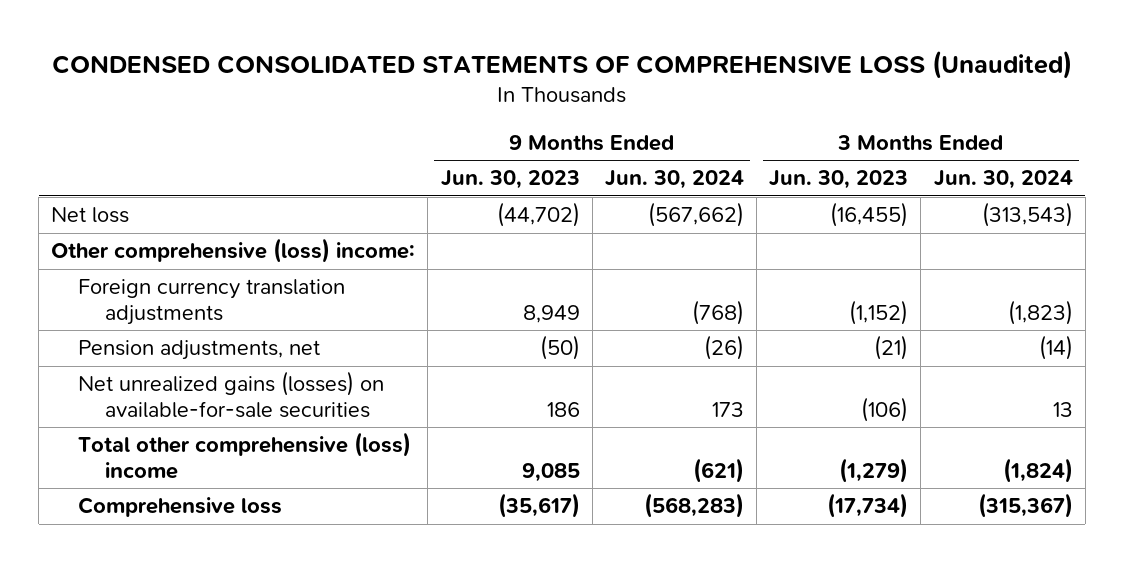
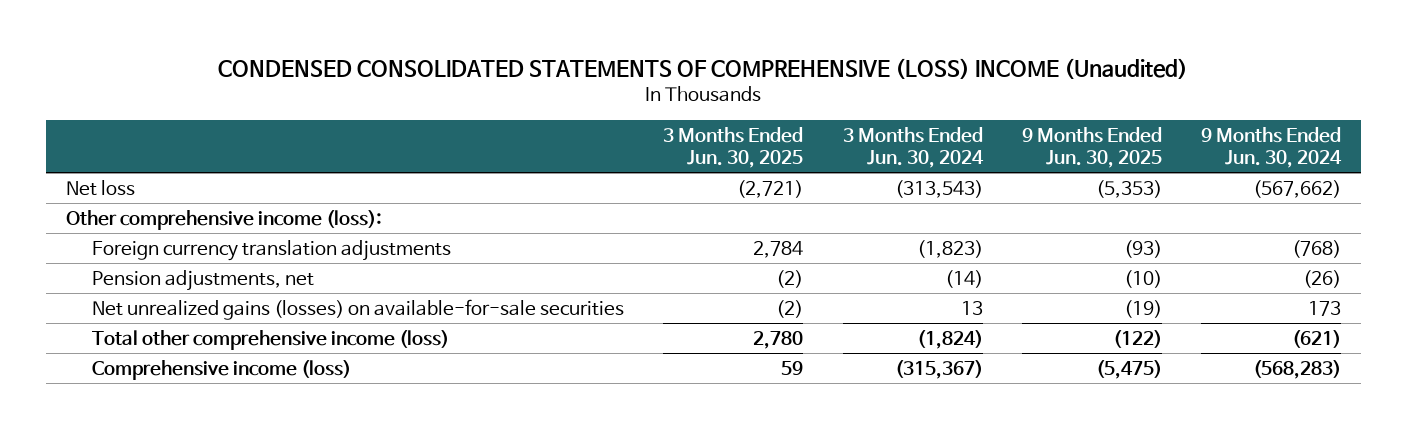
- CONDENSED CONSOLIDATED STATEMENTS OF COMPREHENSIVE LOSS (Unaudited)
+ CONDENSED CONSOLIDATED STATEMENTS OF COMPREHENSIVE (LOSS) INCOME (Unaudited)
- | 9 Months Ended Jun. 30, 2023 | 9 Months Ended Jun. 30, 2024 | 3 Months Ended Jun. 30, 2023 | 3 Months Ended Jun. 30, 2024
+ | 3 Months Ended Jun. 30, 2025 | 3 Months Ended Jun. 30, 2024 | 9 Months Ended Jun. 30, 2025 | 9 Months Ended Jun. 30, 2024
- Other comprehensive (loss) income:
+ Other comprehensive income (loss):
- Total other comprehensive (loss) income | 9,085 | (621) | (1,279) | (1,824)
- Comprehensive loss | (35,617) | (568,283) | (17,734) | (315,367)
+ Total other comprehensive income (loss) | 2,780 | (1,824) | (122) | (621)
+ Comprehensive income (loss) | 59 | (315,367) | (5,475) | (568,283)

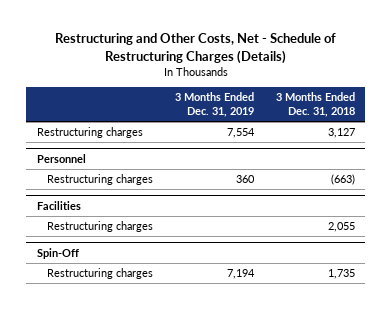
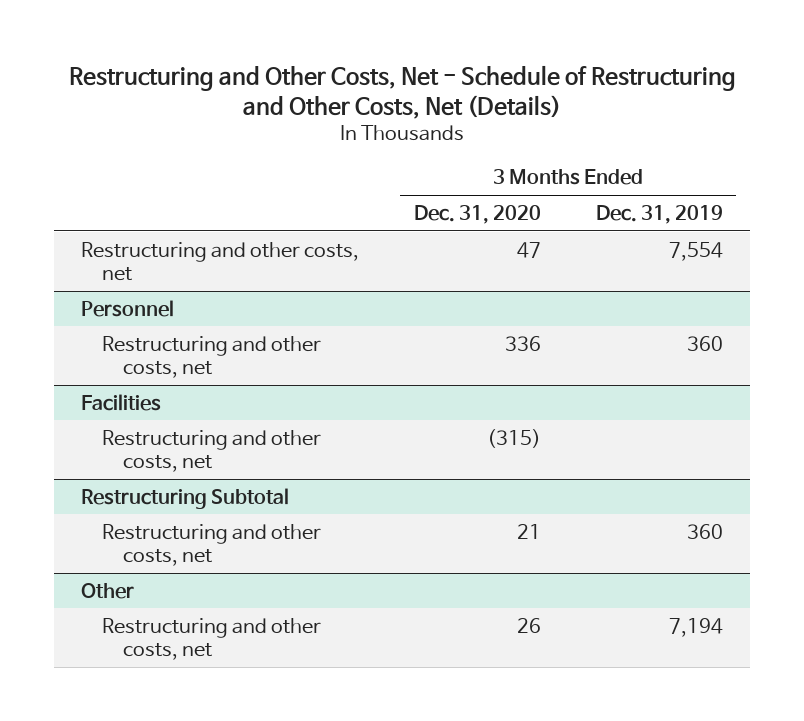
- Restructuring and Other Costs, Net - Schedule of Restructuring Charges (Details)
+ Restructuring and Other Costs, Net - Schedule of Restructuring and Other Costs, Net (Details)
- | 3 Months Ended Dec. 31, 2019 | 3 Months Ended Dec. 31, 2018
+ | 3 Months Ended Dec. 31, 2020 | 3 Months Ended Dec. 31, 2019
- Restructuring charges | 7,554 | 3,127
+ Restructuring and other costs, net | 47 | 7,554
@ Personnel
- Restructuring charges | 360 | (663)
+ Restructuring and other costs, net | 336 | 360
@ Facilities
- Restructuring charges | | 2,055
- Spin-Off
- Restructuring charges | 7,194 | 1,735
@ Facilities
+ Restructuring and other costs, net | (315) |
+ Restructuring Subtotal
+ Restructuring and other costs, net | 21 | 360
+ Other
+ Restructuring and other costs, net | 26 | 7,194

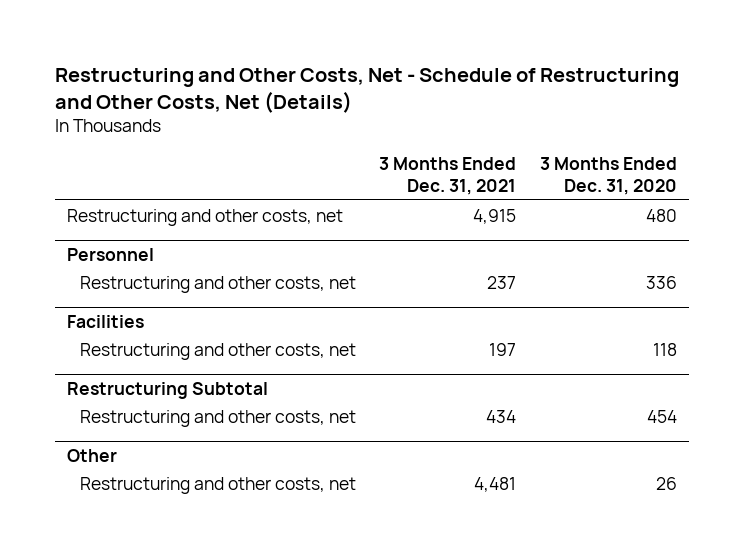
- | 3 Months Ended Dec. 31, 2020 | 3 Months Ended Dec. 31, 2019
+ | 3 Months Ended Dec. 31, 2021 | 3 Months Ended Dec. 31, 2020
- Restructuring and other costs, net | 47 | 7,554
+ Restructuring and other costs, net | 4,915 | 480
@ Facilities
- Restructuring and other costs, net | (315) |
+ Restructuring and other costs, net | 197 | 118
@ Restructuring Subtotal
- Restructuring and other costs, net | 21 | 360
+ Restructuring and other costs, net | 434 | 454

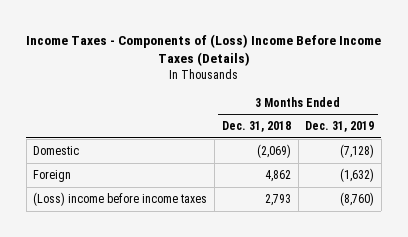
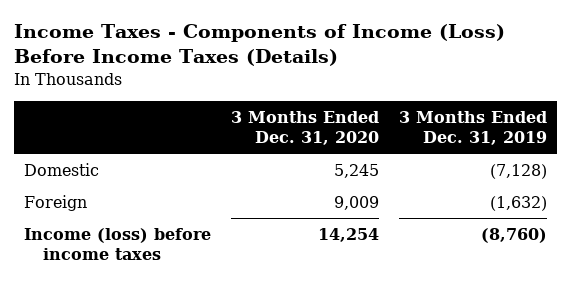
- Income Taxes - Components of (Loss) Income Before Income Taxes (Details)
+ Income Taxes - Components of Income (Loss) Before Income Taxes (Details)
- | 3 Months Ended Dec. 31, 2018 | 3 Months Ended Dec. 31, 2019
+ | 3 Months Ended Dec. 31, 2020 | 3 Months Ended Dec. 31, 2019
- (Loss) income before income taxes | 2,793 | (8,760)
+ Income (loss) before income taxes | 14,254 | (8,760)

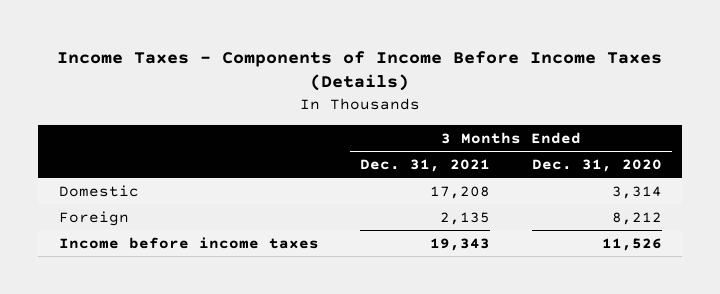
- Income Taxes - Components of Income (Loss) Before Income Taxes (Details)
+ Income Taxes - Components of Income Before Income Taxes (Details)
- | 3 Months Ended Dec. 31, 2020 | 3 Months Ended Dec. 31, 2019
+ | 3 Months Ended Dec. 31, 2021 | 3 Months Ended Dec. 31, 2020
- Domestic | 5,245 | (7,128)
- Foreign | 9,009 | (1,632)
- Income (loss) before income taxes | 14,254 | (8,760)
+ Domestic | 17,208 | 3,314
+ Foreign | 2,135 | 8,212
+ Income before income taxes | 19,343 | 11,526

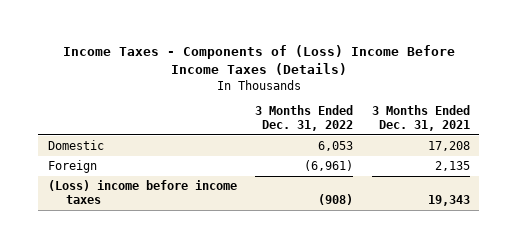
- Income Taxes - Components of Income Before Income Taxes (Details)
+ Income Taxes - Components of (Loss) Income Before Income Taxes (Details)
- | 3 Months Ended Dec. 31, 2021 | 3 Months Ended Dec. 31, 2020
+ | 3 Months Ended Dec. 31, 2022 | 3 Months Ended Dec. 31, 2021
- Income before income taxes | 19,343 | 11,526
+ (Loss) income before income taxes | (908) | 19,343

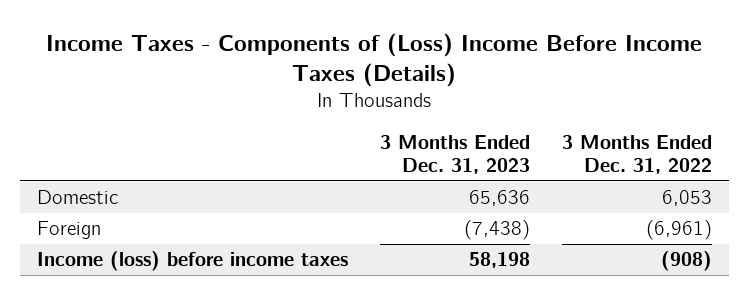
- | 3 Months Ended Dec. 31, 2022 | 3 Months Ended Dec. 31, 2021
+ | 3 Months Ended Dec. 31, 2023 | 3 Months Ended Dec. 31, 2022
- (Loss) income before income taxes | (908) | 19,343
+ Income (loss) before income taxes | 58,198 | (908)

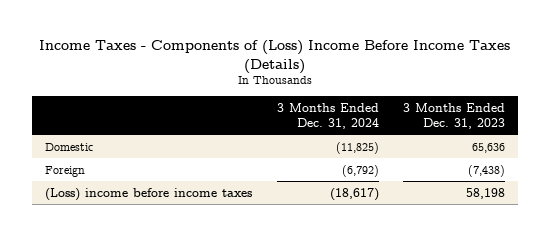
- | 3 Months Ended Dec. 31, 2023 | 3 Months Ended Dec. 31, 2022
+ | 3 Months Ended Dec. 31, 2024 | 3 Months Ended Dec. 31, 2023
- Income (loss) before income taxes | 58,198 | (908)
+ (Loss) income before income taxes | (18,617) | 58,198

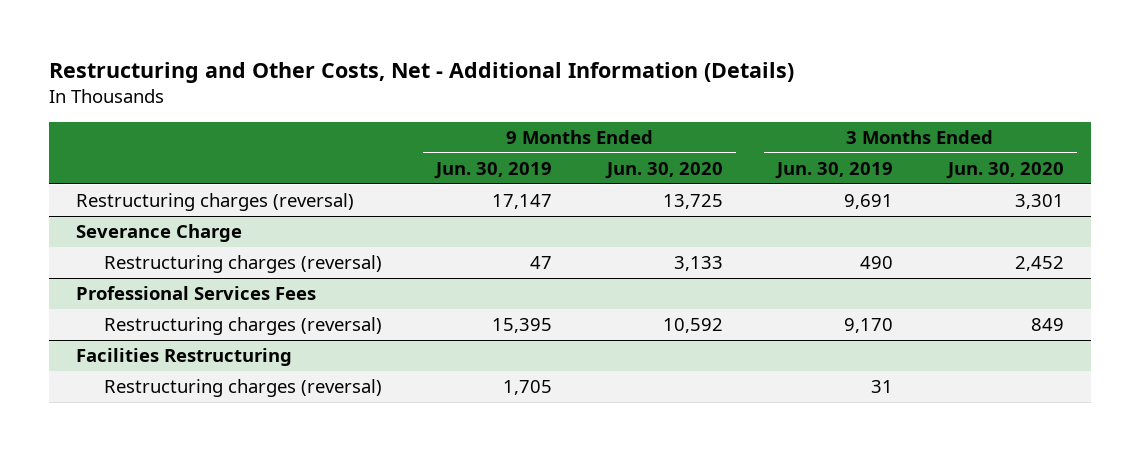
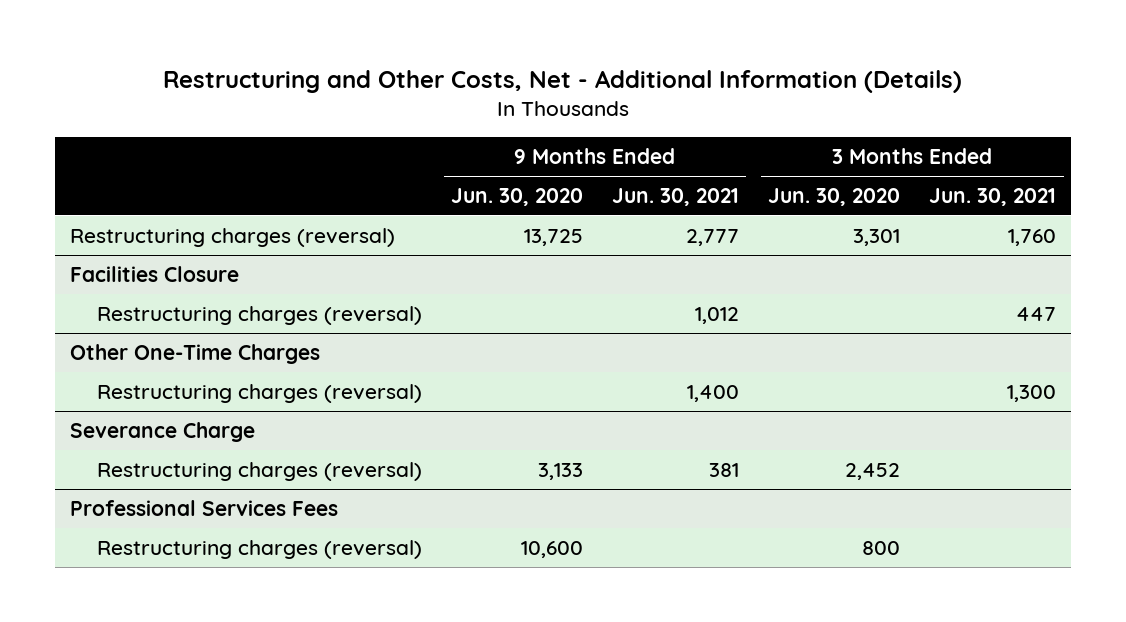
- | 9 Months Ended Jun. 30, 2019 | 9 Months Ended Jun. 30, 2020 | 3 Months Ended Jun. 30, 2019 | 3 Months Ended Jun. 30, 2020
+ | 9 Months Ended Jun. 30, 2020 | 9 Months Ended Jun. 30, 2021 | 3 Months Ended Jun. 30, 2020 | 3 Months Ended Jun. 30, 2021
+ Facilities Closure
+ Restructuring charges (reversal) | | 1,012 | | 447
+ Other One-Time Charges
+ Restructuring charges (reversal) | | 1,400 | | 1,300
@ Professional Services Fees
- Restructuring charges (reversal) | 15,395 | 10,592 | 9,170 | 849
- Facilities Restructuring
- Restructuring charges (reversal) | 1,705 | | 31 |
@ Professional Services Fees
+ Restructuring charges (reversal) | 10,600 | | 800 |

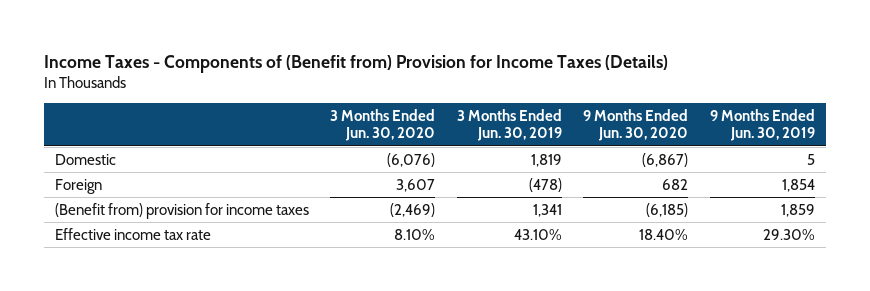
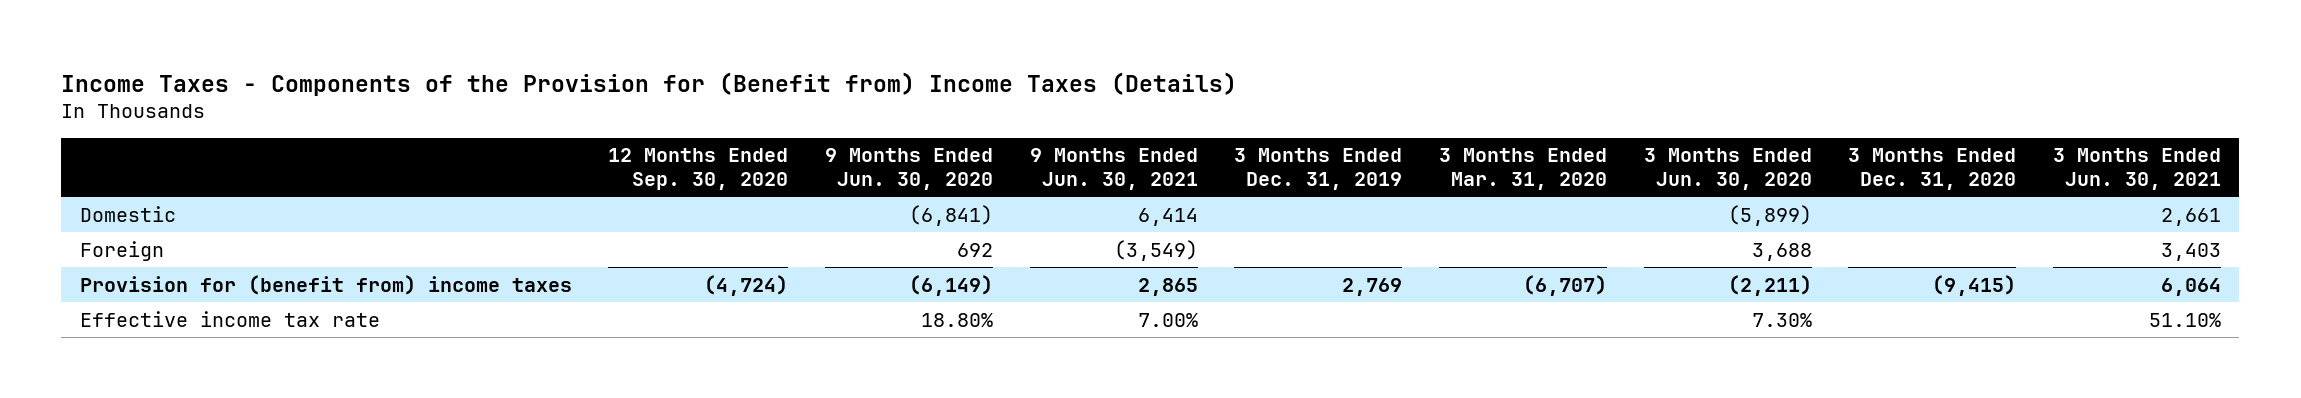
- Income Taxes - Components of (Benefit from) Provision for Income Taxes (Details)
+ Income Taxes - Components of the Provision for (Benefit from) Income Taxes (Details)
- | 3 Months Ended Jun. 30, 2020 | 3 Months Ended Jun. 30, 2019 | 9 Months Ended Jun. 30, 2020 | 9 Months Ended Jun. 30, 2019
+ | 12 Months Ended Sep. 30, 2020 | 9 Months Ended Jun. 30, 2020 | 9 Months Ended Jun. 30, 2021 | 3 Months Ended Dec. 31, 2019 | 3 Months Ended Mar. 31, 2020 | 3 Months Ended Jun. 30, 2020 | 3 Months Ended Dec. 31, 2020 | 3 Months Ended Jun. 30, 2021
- Domestic | (6,076) | 1,819 | (6,867) | 5
- Foreign | 3,607 | (478) | 682 | 1,854
- (Benefit from) provision for income taxes | (2,469) | 1,341 | (6,185) | 1,859
- Effective income tax rate | 8.10% | 43.10% | 18.40% | 29.30%
+ Domestic | | (6,841) | 6,414 | | | (5,899) | | 2,661
+ Foreign | | 692 | (3,549) | | | 3,688 | | 3,403
+ Provision for (benefit from) income taxes | (4,724) | (6,149) | 2,865 | 2,769 | (6,707) | (2,211) | (9,415) | 6,064
+ Effective income tax rate | | 18.80% | 7.00% | | | 7.30% | | 51.10%

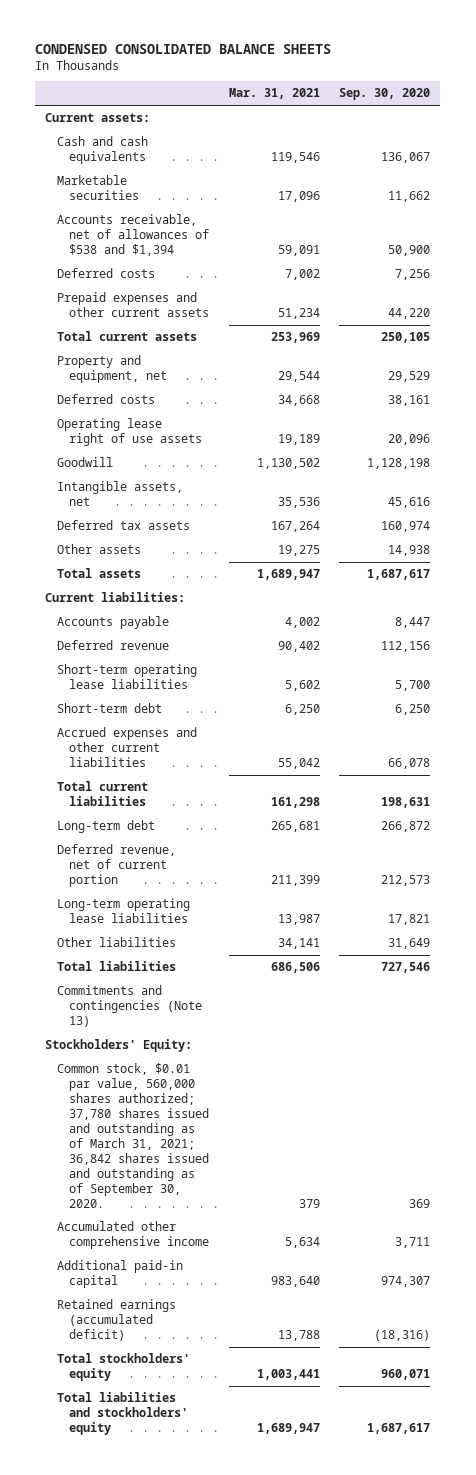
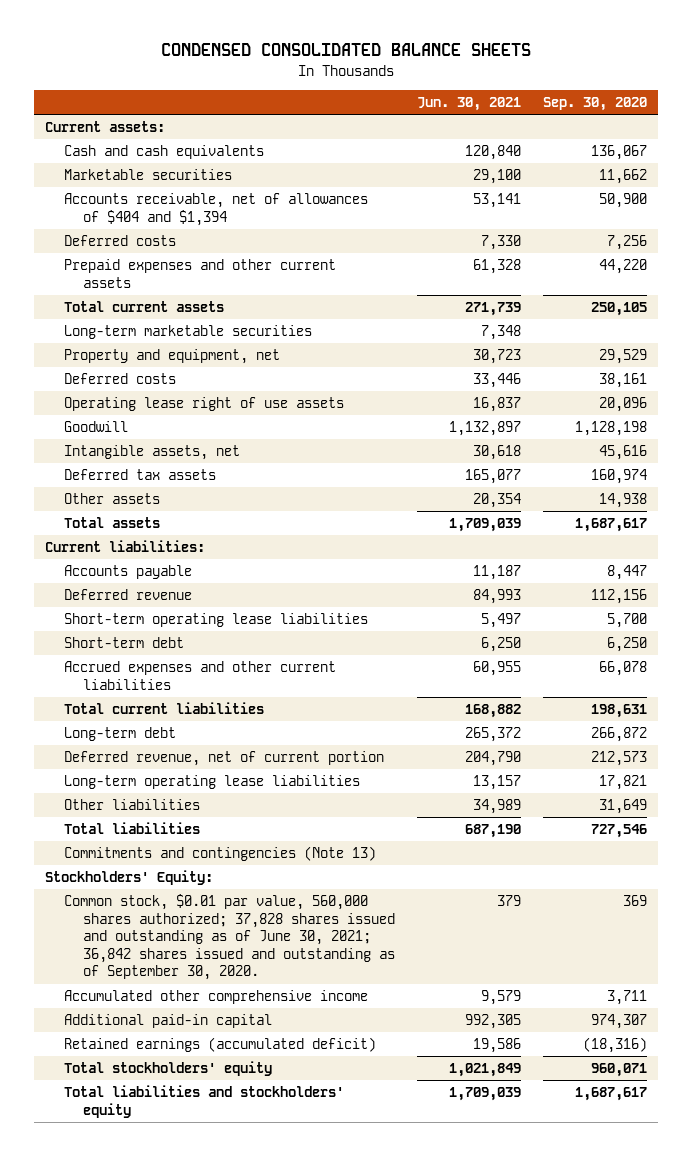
- | Mar. 31, 2021 | Sep. 30, 2020
+ | Jun. 30, 2021 | Sep. 30, 2020
- Accounts receivable, net of allowances of $538 and $1,394 | 59,091 | 50,900
+ Accounts receivable, net of allowances of $404 and $1,394 | 53,141 | 50,900
+ Long-term marketable securities | 7,348 |
- Common stock, $0.01 par value, 560,000 shares authorized; 37,780 shares issued and outstanding as of March 31, 2021; 36,842 shares issued and outstanding as of September 30, 2020. | 379 | 369
+ Common stock, $0.01 par value, 560,000 shares authorized; 37,828 shares issued and outstanding as of June 30, 2021; 36,842 shares issued and outstanding as of September 30, 2020. | 379 | 369

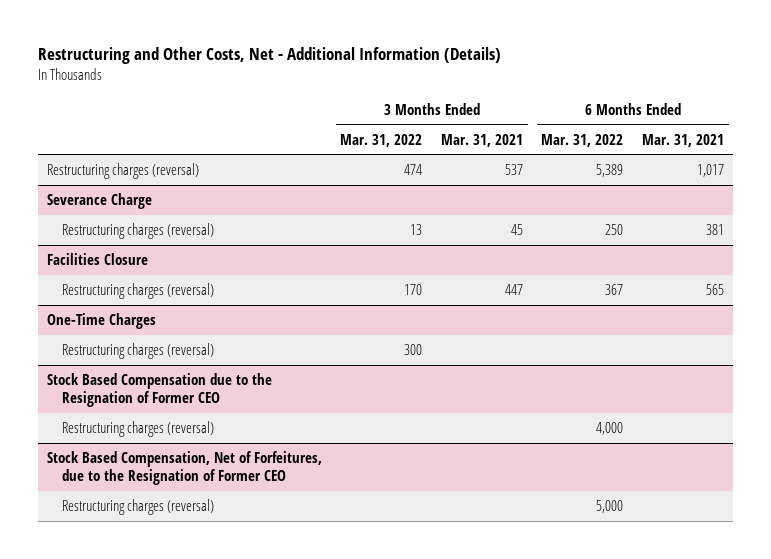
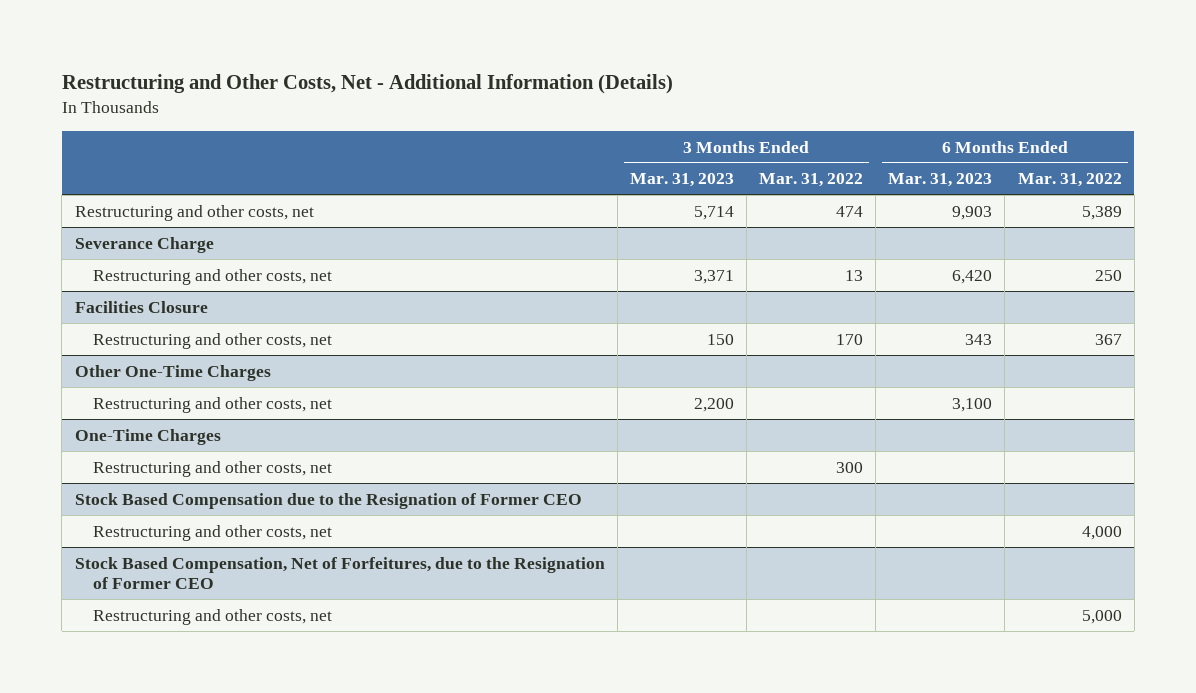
- | 3 Months Ended Mar. 31, 2022 | 3 Months Ended Mar. 31, 2021 | 6 Months Ended Mar. 31, 2022 | 6 Months Ended Mar. 31, 2021
+ | 3 Months Ended Mar. 31, 2023 | 3 Months Ended Mar. 31, 2022 | 6 Months Ended Mar. 31, 2023 | 6 Months Ended Mar. 31, 2022
- Restructuring charges (reversal) | 474 | 537 | 5,389 | 1,017
+ Restructuring and other costs, net | 5,714 | 474 | 9,903 | 5,389
@ Severance Charge
- Restructuring charges (reversal) | 13 | 45 | 250 | 381
+ Restructuring and other costs, net | 3,371 | 13 | 6,420 | 250
@ Facilities Closure
- Restructuring charges (reversal) | 170 | 447 | 367 | 565
+ Restructuring and other costs, net | 150 | 170 | 343 | 367
+ Other One-Time Charges
+ Restructuring and other costs, net | 2,200 | | 3,100 |
@ One-Time Charges
- Restructuring charges (reversal) | 300 | | |
+ Restructuring and other costs, net | | 300 | |
@ Stock Based Compensation due to the Resignation of Former CEO
- Restructuring charges (reversal) | | | 4,000 |
+ Restructuring and other costs, net | | | | 4,000
@ Stock Based Compensation, Net of Forfeitures, due to the Resignation of Former CEO
- Restructuring charges (reversal) | | | 5,000 |
+ Restructuring and other costs, net | | | | 5,000

